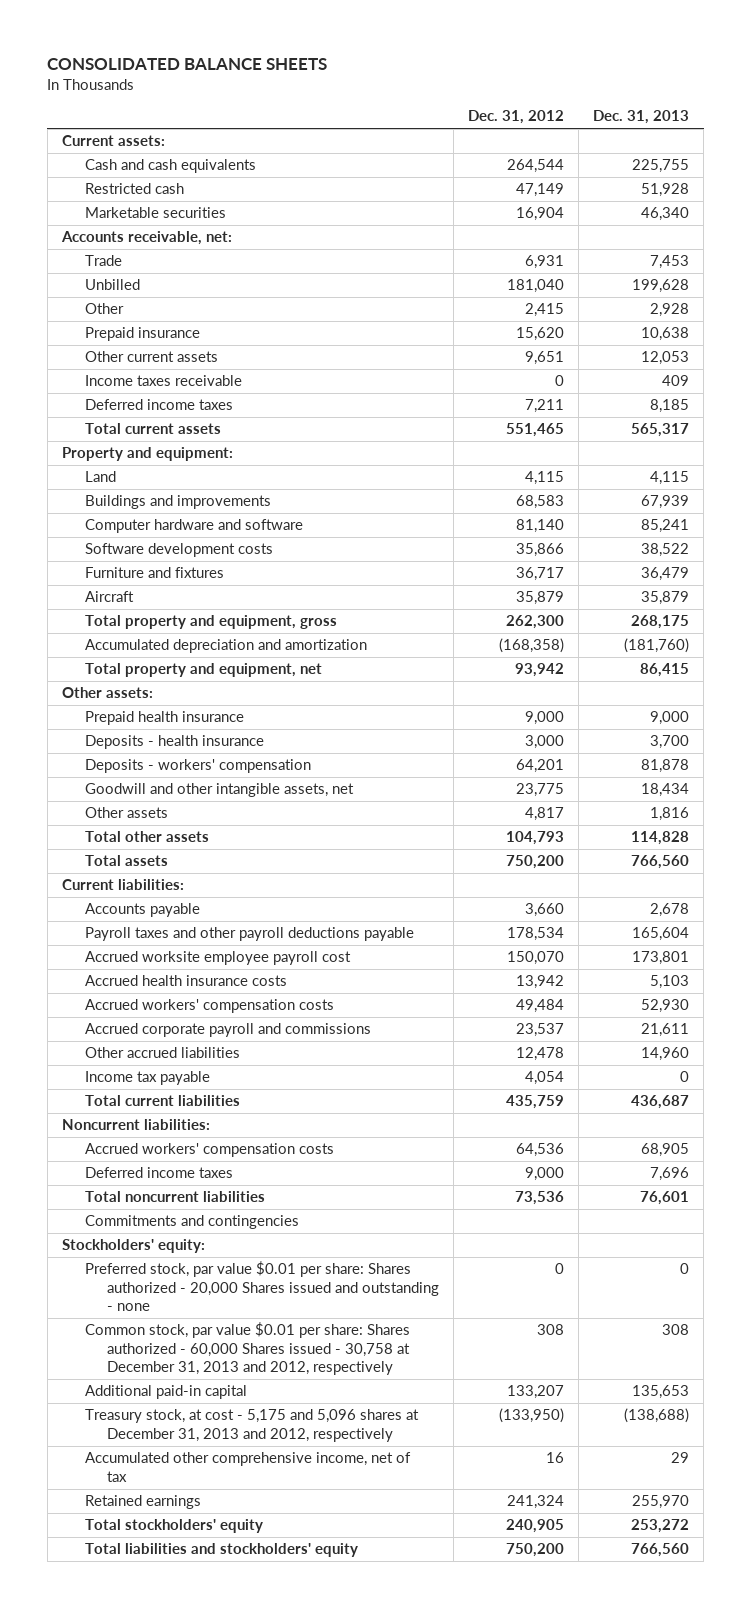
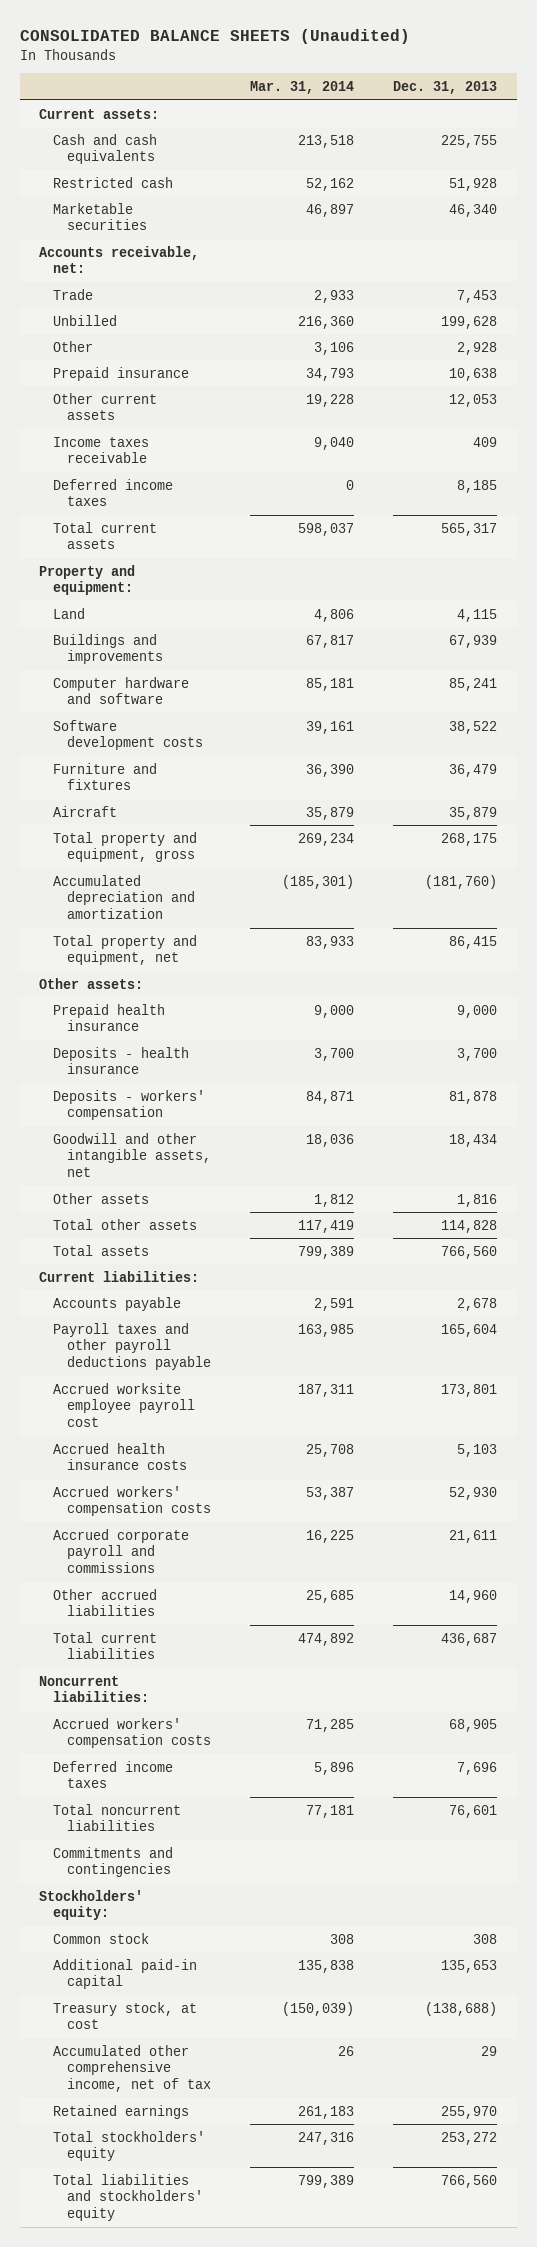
- CONSOLIDATED BALANCE SHEETS
+ CONSOLIDATED BALANCE SHEETS (Unaudited)
- | Dec. 31, 2012 | Dec. 31, 2013
+ | Mar. 31, 2014 | Dec. 31, 2013
- Income tax payable | 4,054 | 0
- Preferred stock, par value $0.01 per share: Shares authorized - 20,000 Shares issued and outstanding - none | 0 | 0
- Common stock, par value $0.01 per share: Shares authorized - 60,000 Shares issued - 30,758 at December 31, 2013 and 2012, respectively | 308 | 308
+ Common stock | 308 | 308
- Treasury stock, at cost - 5,175 and 5,096 shares at December 31, 2013 and 2012, respectively | (133,950) | (138,688)
+ Treasury stock, at cost | (150,039) | (138,688)

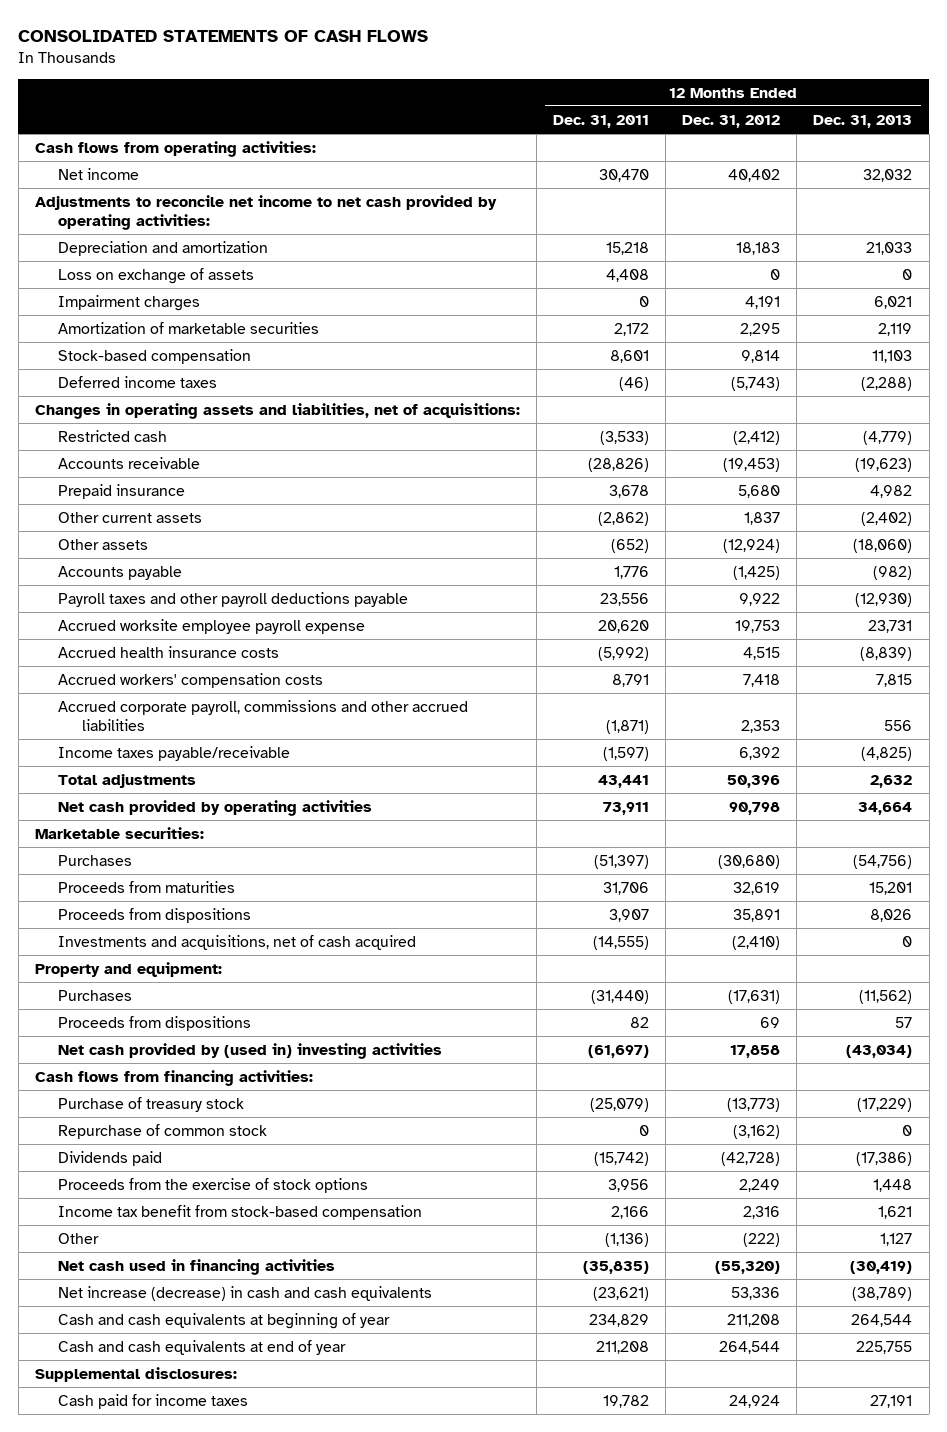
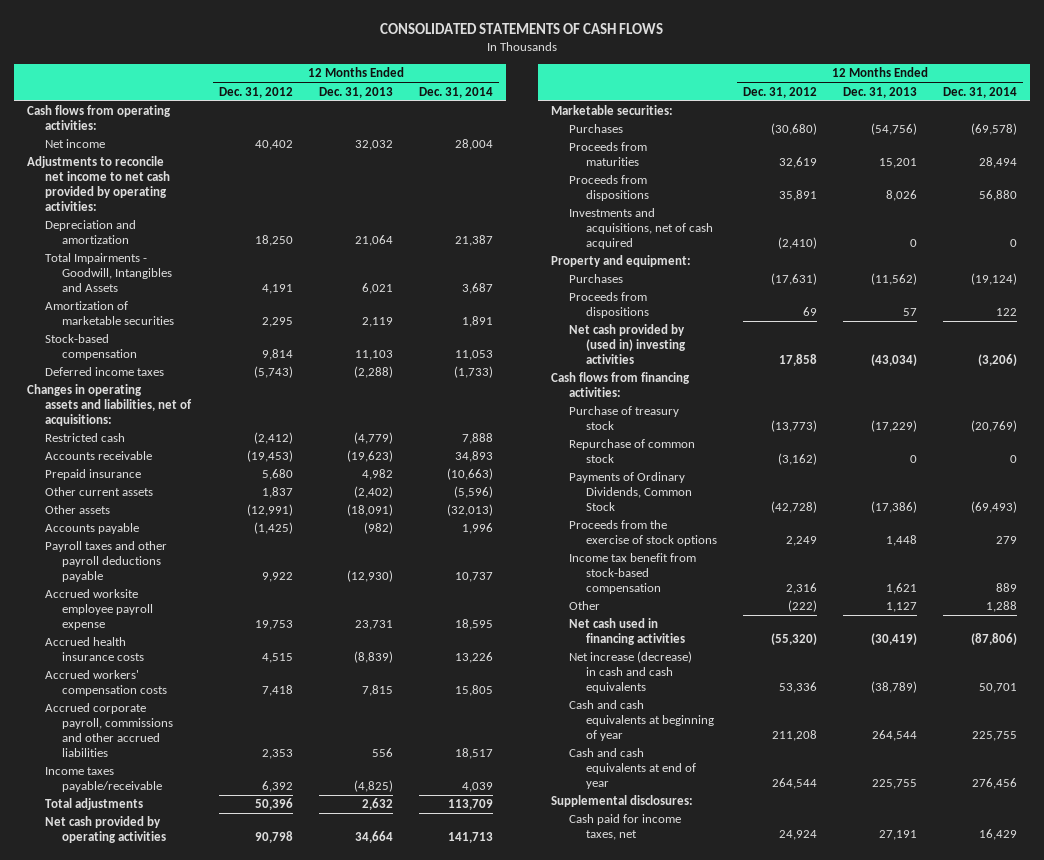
- | 12 Months Ended Dec. 31, 2011 | 12 Months Ended Dec. 31, 2012 | 12 Months Ended Dec. 31, 2013
+ | 12 Months Ended Dec. 31, 2012 | 12 Months Ended Dec. 31, 2013 | 12 Months Ended Dec. 31, 2014
- Depreciation and amortization | 15,218 | 18,183 | 21,033
- Loss on exchange of assets | 4,408 | 0 | 0
- Impairment charges | 0 | 4,191 | 6,021
+ Depreciation and amortization | 18,250 | 21,064 | 21,387
+ Total Impairments - Goodwill, Intangibles and Assets | 4,191 | 6,021 | 3,687
- Other assets | (652) | (12,924) | (18,060)
+ Other assets | (12,991) | (18,091) | (32,013)
- Dividends paid | (15,742) | (42,728) | (17,386)
+ Payments of Ordinary Dividends, Common Stock | (42,728) | (17,386) | (69,493)
- Cash paid for income taxes | 19,782 | 24,924 | 27,191
+ Cash paid for income taxes, net | 24,924 | 27,191 | 16,429

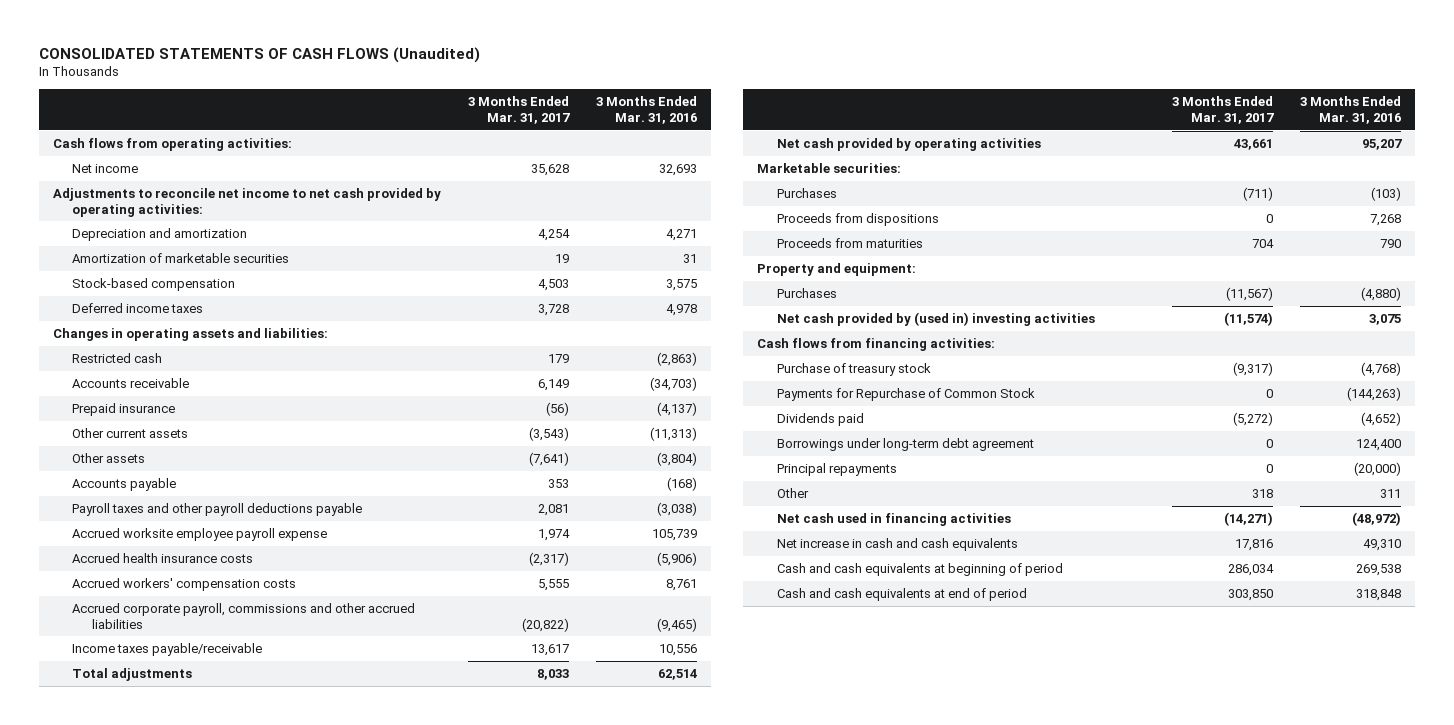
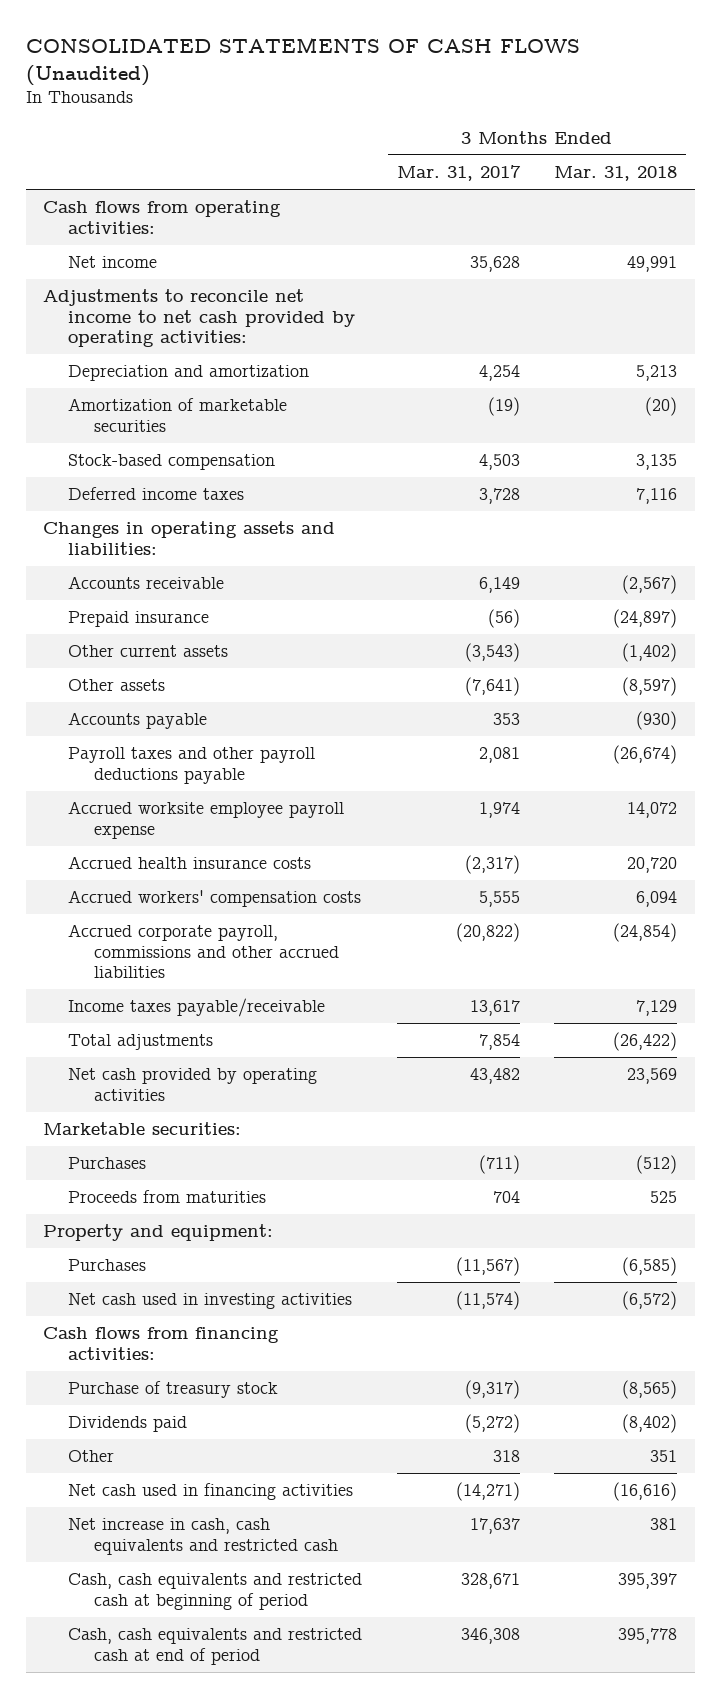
- | 3 Months Ended Mar. 31, 2017 | 3 Months Ended Mar. 31, 2016
+ | 3 Months Ended Mar. 31, 2017 | 3 Months Ended Mar. 31, 2018
- Amortization of marketable securities | 19 | 31
+ Amortization of marketable securities | (19) | (20)
- Restricted cash | 179 | (2,863)
- Total adjustments | 8,033 | 62,514
- Net cash provided by operating activities | 43,661 | 95,207
+ Total adjustments | 7,854 | (26,422)
+ Net cash provided by operating activities | 43,482 | 23,569
- Proceeds from dispositions | 0 | 7,268
- Net cash provided by (used in) investing activities | (11,574) | 3,075
+ Net cash used in investing activities | (11,574) | (6,572)
- Payments for Repurchase of Common Stock | 0 | (144,263)
- Borrowings under long-term debt agreement | 0 | 124,400
- Principal repayments | 0 | (20,000)
- Net increase in cash and cash equivalents | 17,816 | 49,310
- Cash and cash equivalents at beginning of period | 286,034 | 269,538
- Cash and cash equivalents at end of period | 303,850 | 318,848
+ Net increase in cash, cash equivalents and restricted cash | 17,637 | 381
+ Cash, cash equivalents and restricted cash at beginning of period | 328,671 | 395,397
+ Cash, cash equivalents and restricted cash at end of period | 346,308 | 395,778

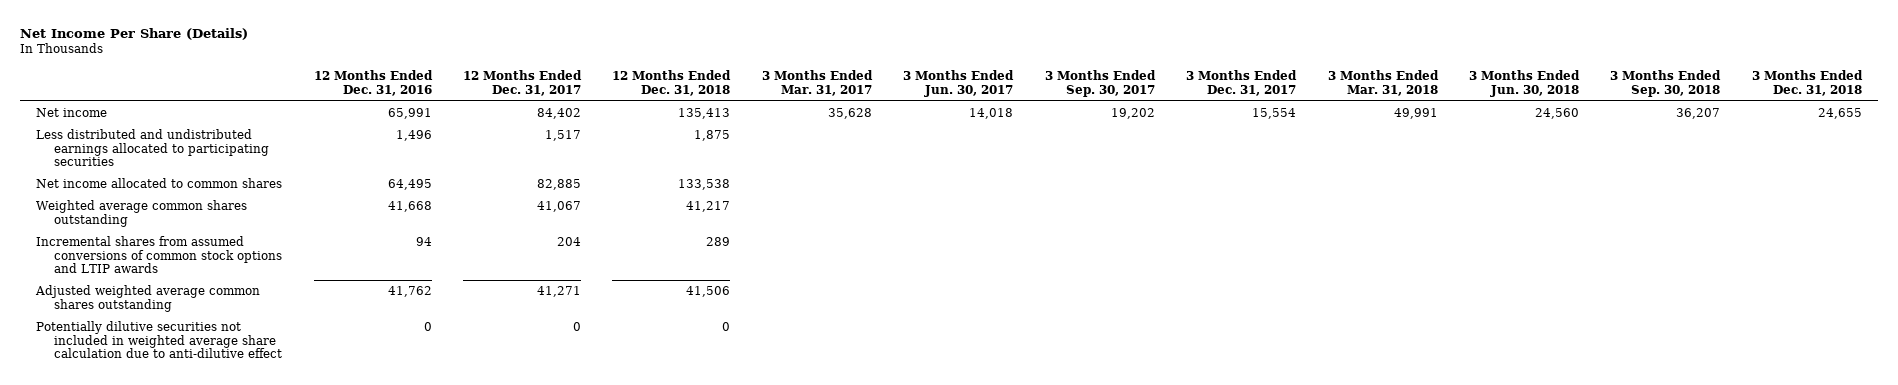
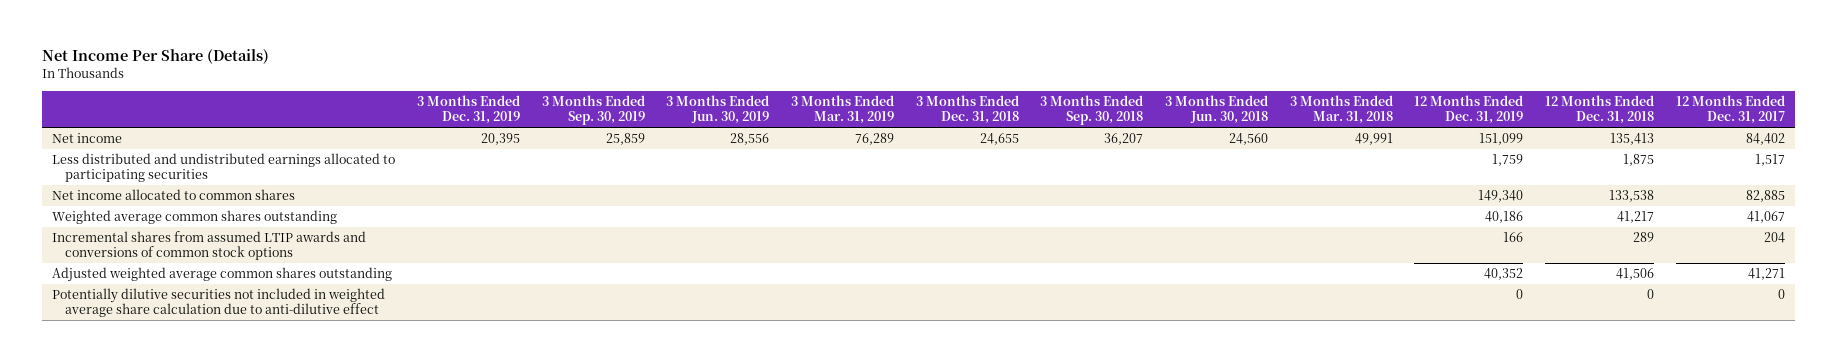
- | 12 Months Ended Dec. 31, 2016 | 12 Months Ended Dec. 31, 2017 | 12 Months Ended Dec. 31, 2018 | 3 Months Ended Mar. 31, 2017 | 3 Months Ended Jun. 30, 2017 | 3 Months Ended Sep. 30, 2017 | 3 Months Ended Dec. 31, 2017 | 3 Months Ended Mar. 31, 2018 | 3 Months Ended Jun. 30, 2018 | 3 Months Ended Sep. 30, 2018 | 3 Months Ended Dec. 31, 2018
+ | 3 Months Ended Dec. 31, 2019 | 3 Months Ended Sep. 30, 2019 | 3 Months Ended Jun. 30, 2019 | 3 Months Ended Mar. 31, 2019 | 3 Months Ended Dec. 31, 2018 | 3 Months Ended Sep. 30, 2018 | 3 Months Ended Jun. 30, 2018 | 3 Months Ended Mar. 31, 2018 | 12 Months Ended Dec. 31, 2019 | 12 Months Ended Dec. 31, 2018 | 12 Months Ended Dec. 31, 2017
- Incremental shares from assumed conversions of common stock options and LTIP awards | 94 | 204 | 289 | | | | | | | |
+ Incremental shares from assumed LTIP awards and conversions of common stock options | | | | | | | | | 166 | 289 | 204

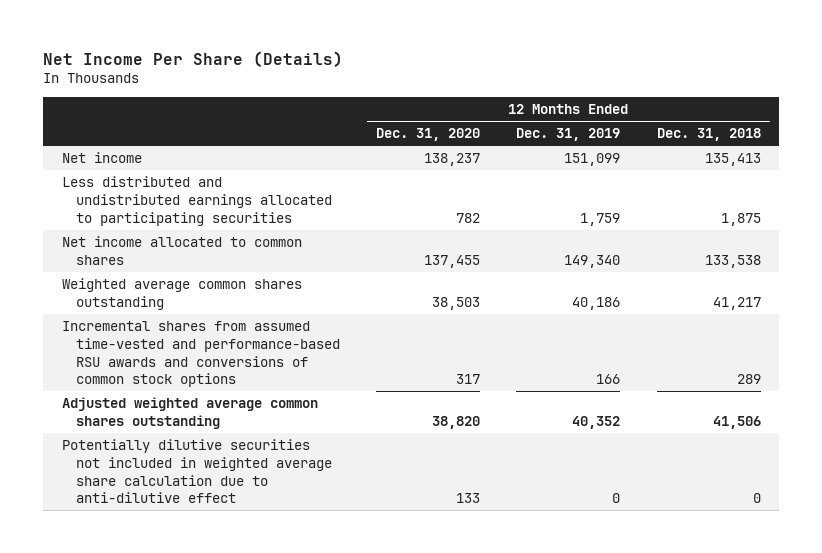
- | 3 Months Ended Dec. 31, 2019 | 3 Months Ended Sep. 30, 2019 | 3 Months Ended Jun. 30, 2019 | 3 Months Ended Mar. 31, 2019 | 3 Months Ended Dec. 31, 2018 | 3 Months Ended Sep. 30, 2018 | 3 Months Ended Jun. 30, 2018 | 3 Months Ended Mar. 31, 2018 | 12 Months Ended Dec. 31, 2019 | 12 Months Ended Dec. 31, 2018 | 12 Months Ended Dec. 31, 2017
+ | 12 Months Ended Dec. 31, 2020 | 12 Months Ended Dec. 31, 2019 | 12 Months Ended Dec. 31, 2018
- Incremental shares from assumed LTIP awards and conversions of common stock options | | | | | | | | | 166 | 289 | 204
+ Incremental shares from assumed time-vested and performance-based RSU awards and conversions of common stock options | 317 | 166 | 289

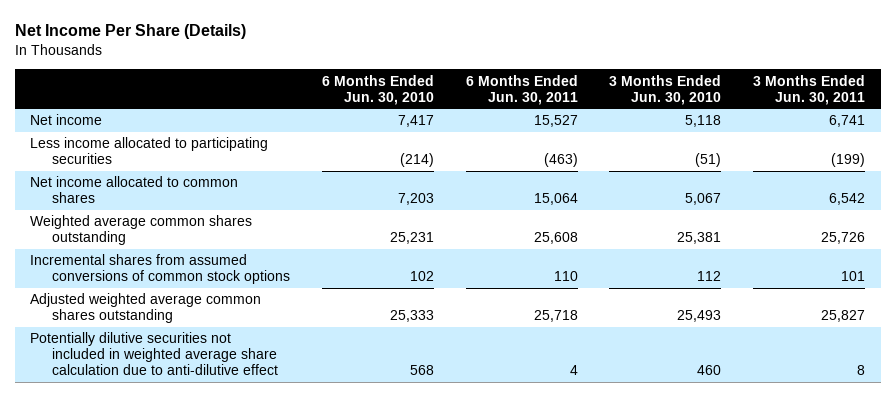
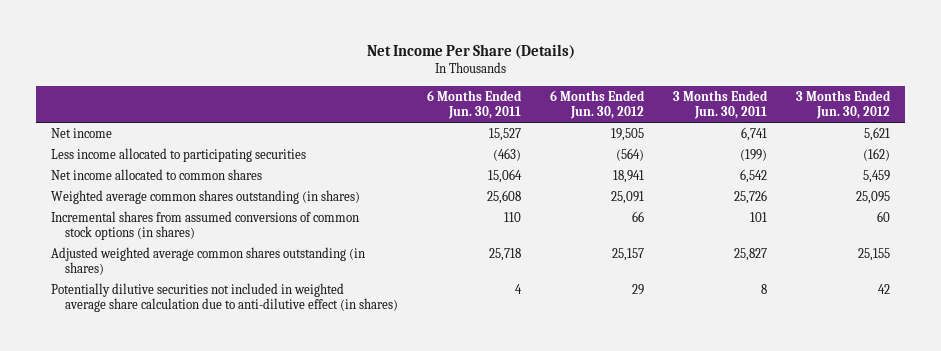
- | 6 Months Ended Jun. 30, 2010 | 6 Months Ended Jun. 30, 2011 | 3 Months Ended Jun. 30, 2010 | 3 Months Ended Jun. 30, 2011
+ | 6 Months Ended Jun. 30, 2011 | 6 Months Ended Jun. 30, 2012 | 3 Months Ended Jun. 30, 2011 | 3 Months Ended Jun. 30, 2012
- Weighted average common shares outstanding | 25,231 | 25,608 | 25,381 | 25,726
- Incremental shares from assumed conversions of common stock options | 102 | 110 | 112 | 101
- Adjusted weighted average common shares outstanding | 25,333 | 25,718 | 25,493 | 25,827
- Potentially dilutive securities not included in weighted average share calculation due to anti-dilutive effect | 568 | 4 | 460 | 8
+ Weighted average common shares outstanding (in shares) | 25,608 | 25,091 | 25,726 | 25,095
+ Incremental shares from assumed conversions of common stock options (in shares) | 110 | 66 | 101 | 60
+ Adjusted weighted average common shares outstanding (in shares) | 25,718 | 25,157 | 25,827 | 25,155
+ Potentially dilutive securities not included in weighted average share calculation due to anti-dilutive effect (in shares) | 4 | 29 | 8 | 42

